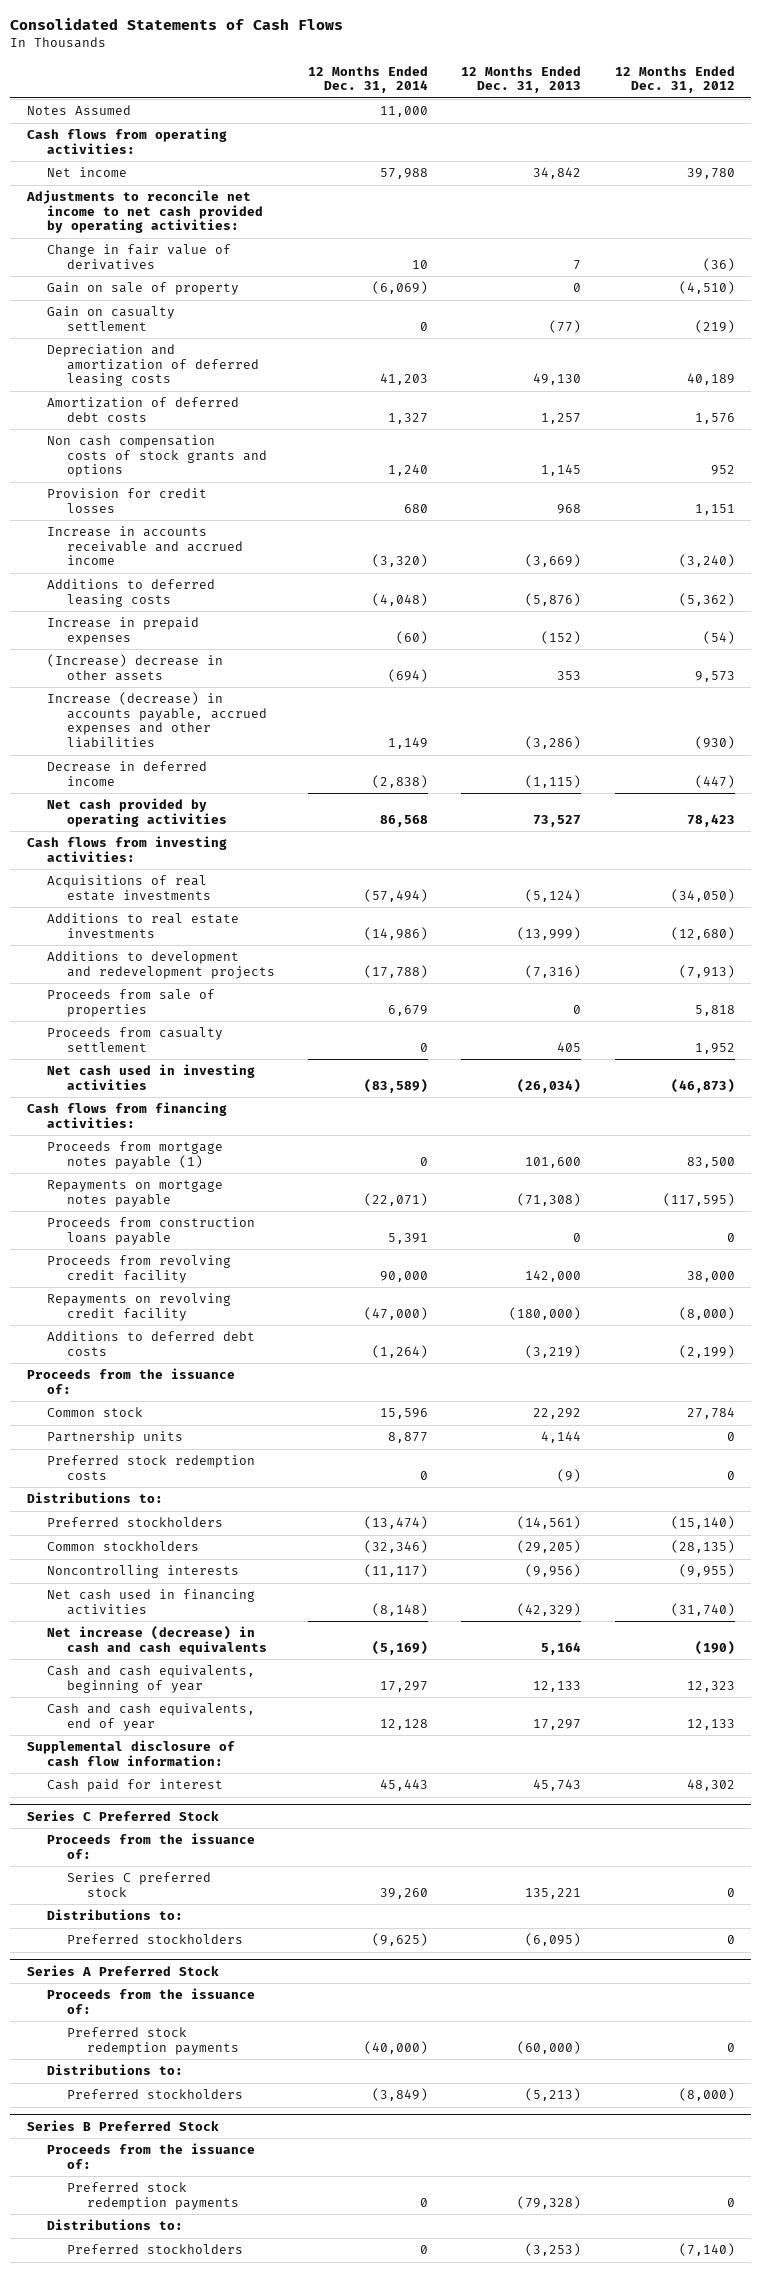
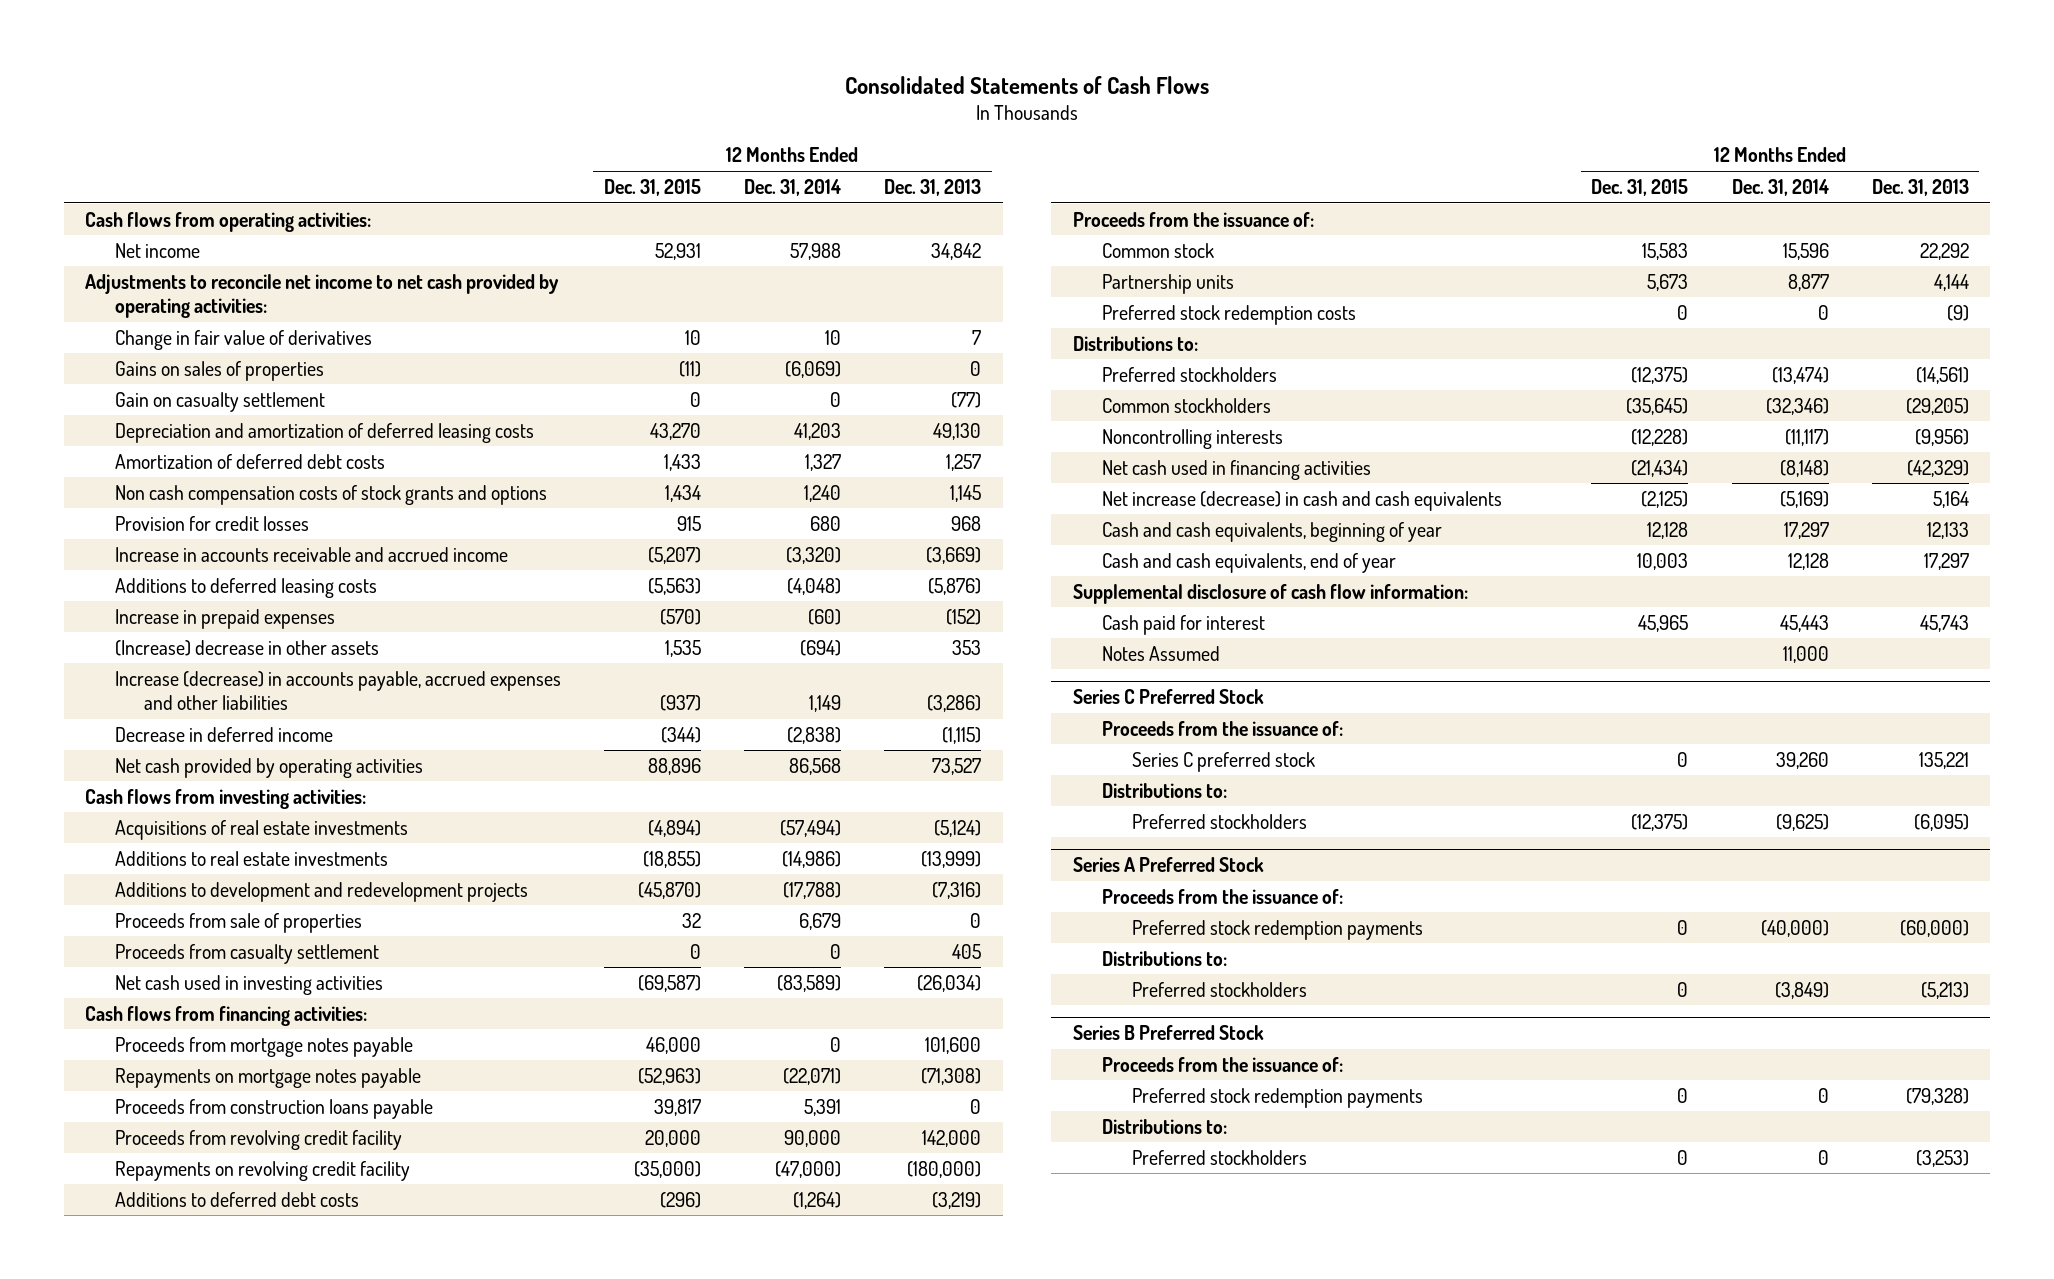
- | 12 Months Ended Dec. 31, 2014 | 12 Months Ended Dec. 31, 2013 | 12 Months Ended Dec. 31, 2012
+ | 12 Months Ended Dec. 31, 2015 | 12 Months Ended Dec. 31, 2014 | 12 Months Ended Dec. 31, 2013
- Gain on sale of property | (6,069) | 0 | (4,510)
+ Gains on sales of properties | (11) | (6,069) | 0
- Proceeds from mortgage notes payable (1) | 0 | 101,600 | 83,500
+ Proceeds from mortgage notes payable | 46,000 | 0 | 101,600
moved down: Notes Assumed | | 11,000 |

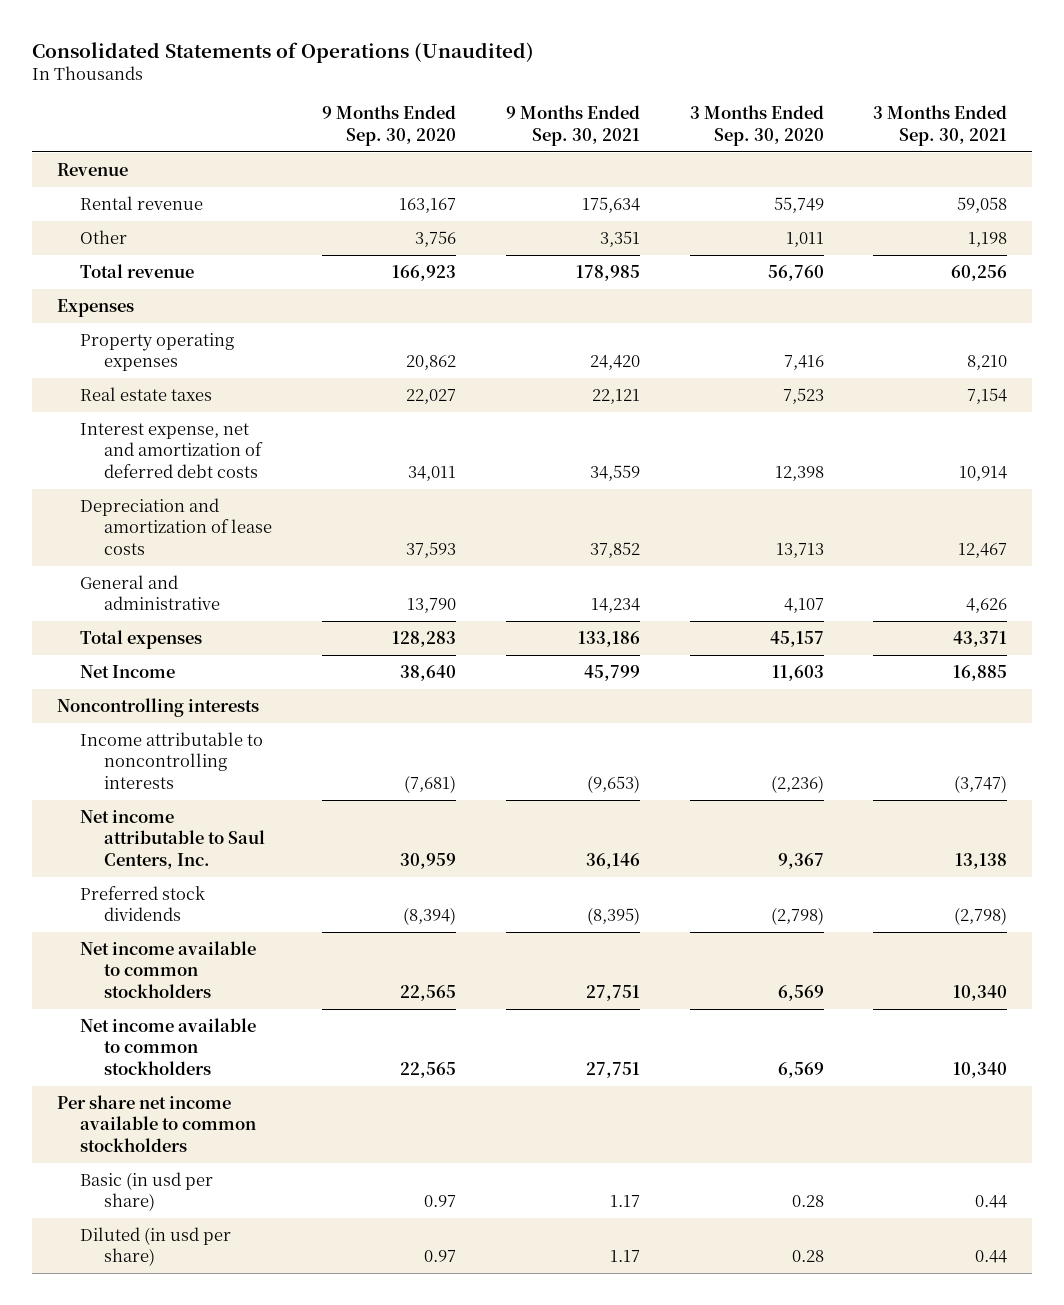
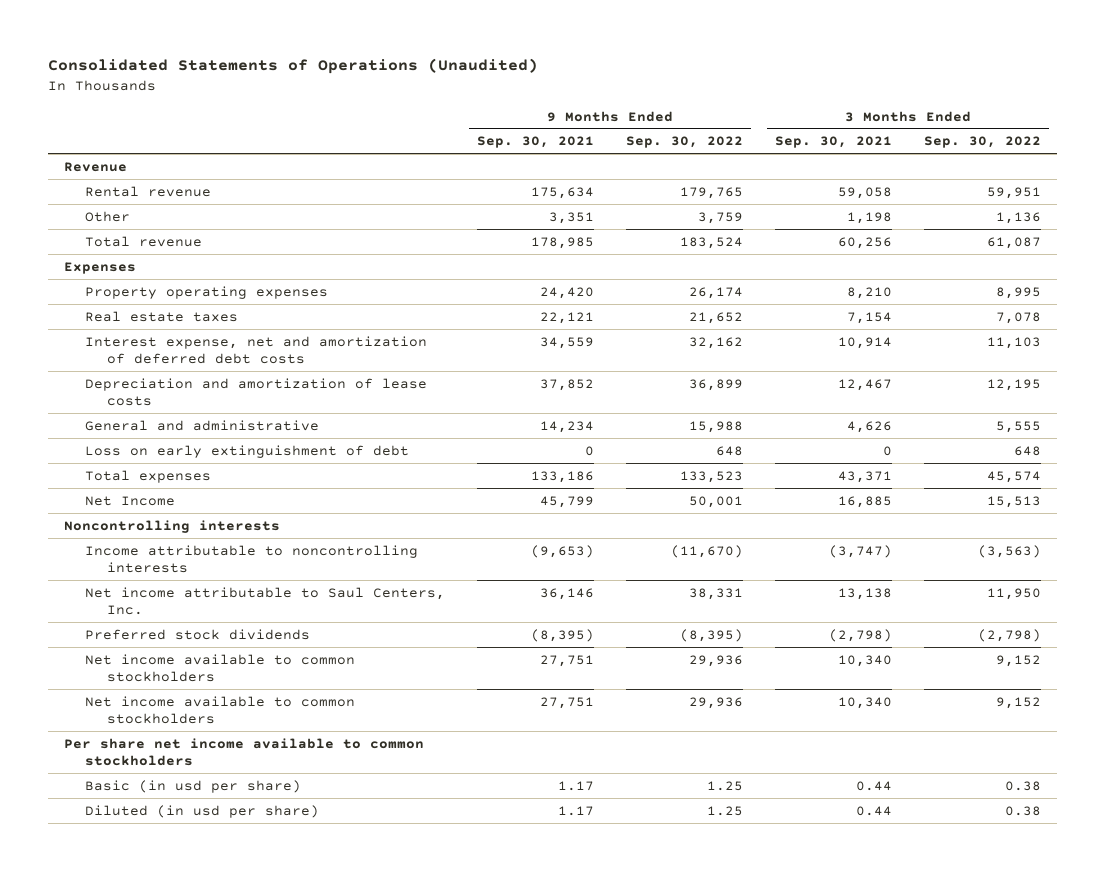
- | 9 Months Ended Sep. 30, 2020 | 9 Months Ended Sep. 30, 2021 | 3 Months Ended Sep. 30, 2020 | 3 Months Ended Sep. 30, 2021
+ | 9 Months Ended Sep. 30, 2021 | 9 Months Ended Sep. 30, 2022 | 3 Months Ended Sep. 30, 2021 | 3 Months Ended Sep. 30, 2022
+ Loss on early extinguishment of debt | 0 | 648 | 0 | 648

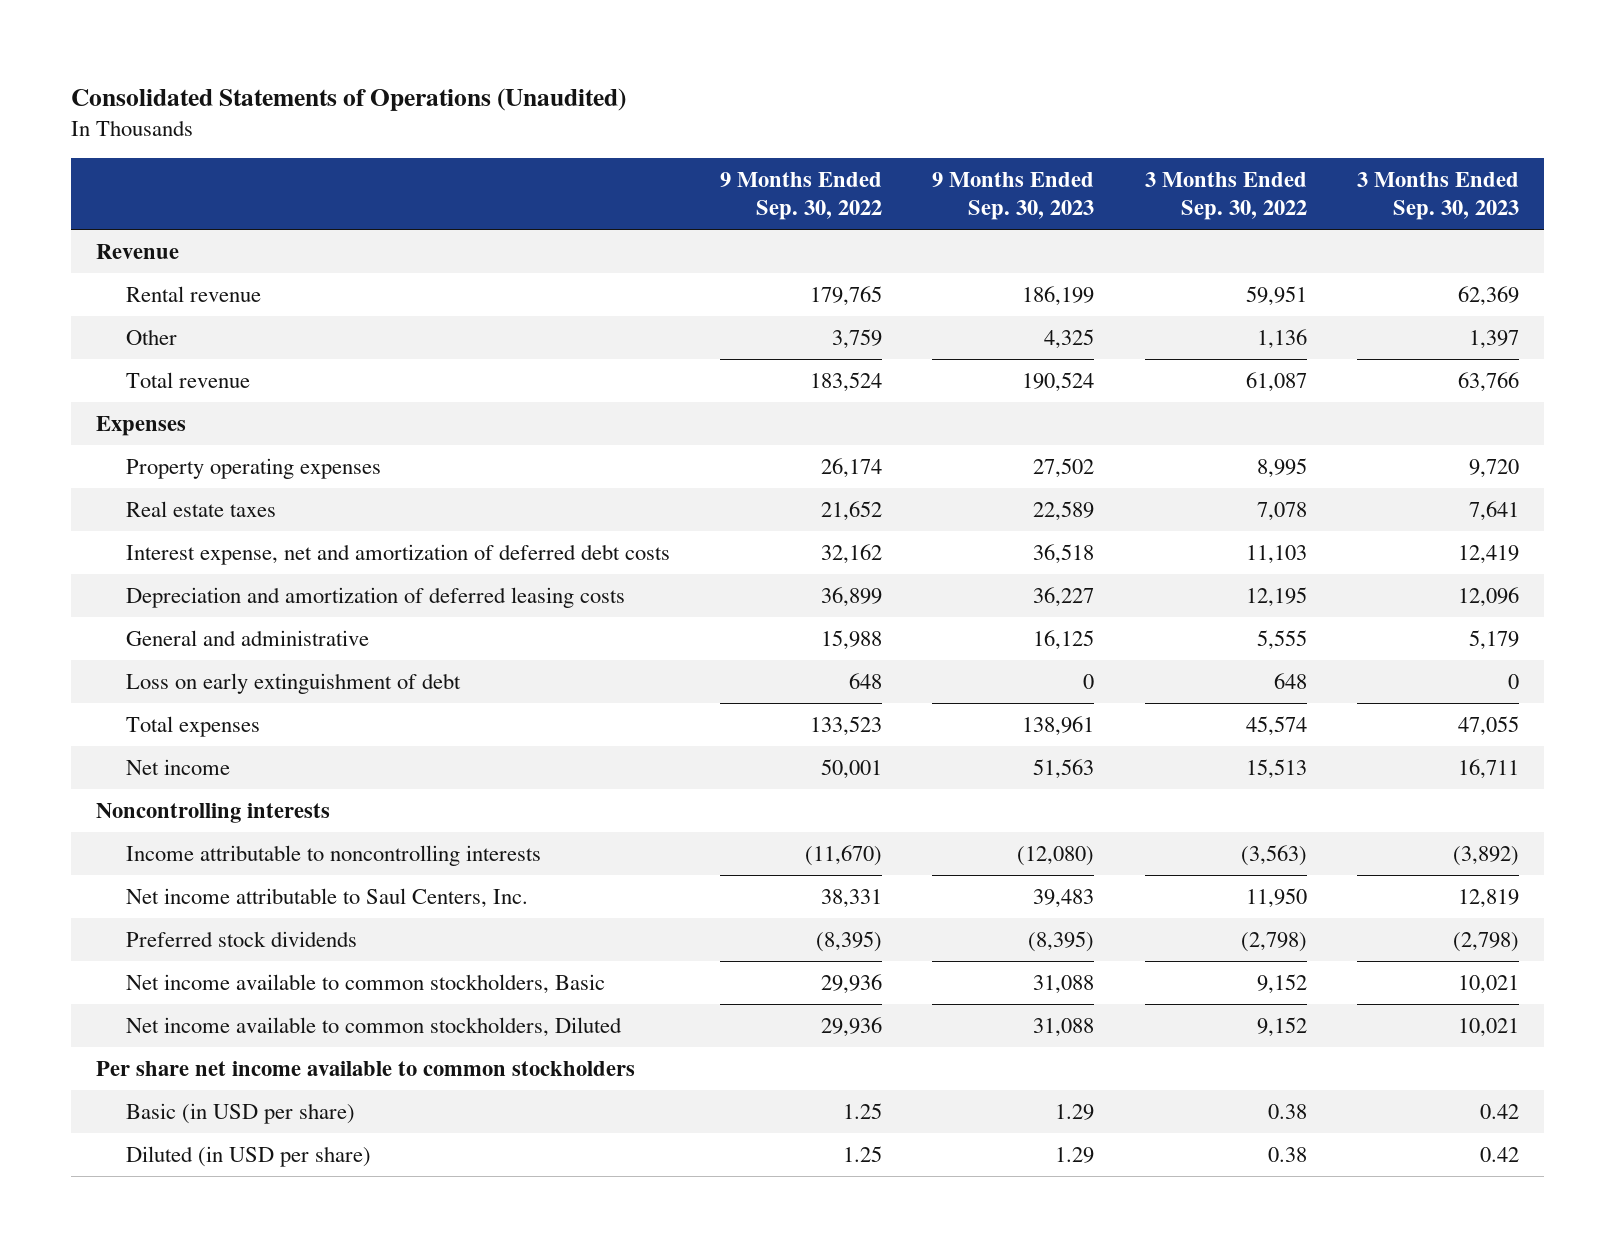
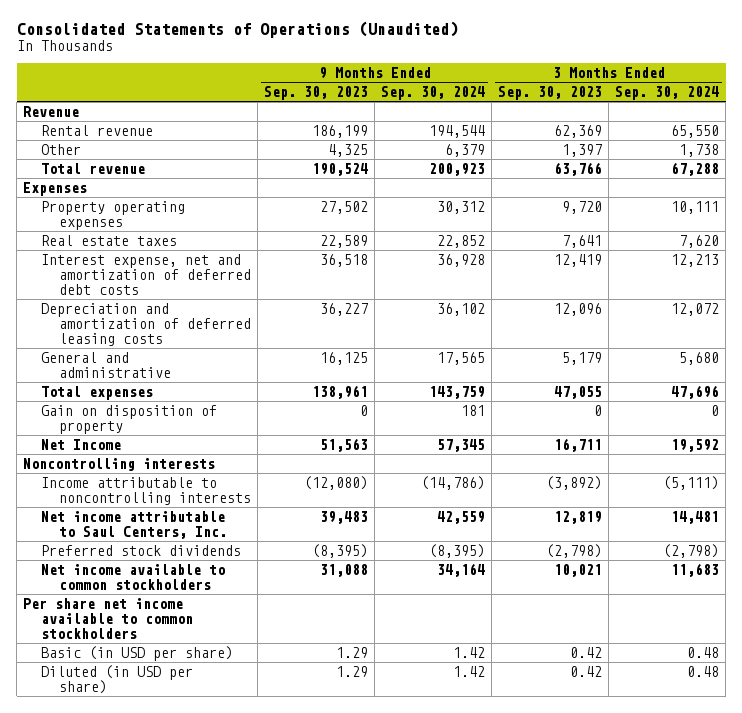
- | 9 Months Ended Sep. 30, 2022 | 9 Months Ended Sep. 30, 2023 | 3 Months Ended Sep. 30, 2022 | 3 Months Ended Sep. 30, 2023
+ | 9 Months Ended Sep. 30, 2023 | 9 Months Ended Sep. 30, 2024 | 3 Months Ended Sep. 30, 2023 | 3 Months Ended Sep. 30, 2024
- Loss on early extinguishment of debt | 648 | 0 | 648 | 0
- Net income | 50,001 | 51,563 | 15,513 | 16,711
+ Gain on disposition of property | 0 | 181 | 0 | 0
+ Net Income | 51,563 | 57,345 | 16,711 | 19,592
- Net income available to common stockholders, Basic | 29,936 | 31,088 | 9,152 | 10,021
- Net income available to common stockholders, Diluted | 29,936 | 31,088 | 9,152 | 10,021
+ Net income available to common stockholders | 31,088 | 34,164 | 10,021 | 11,683

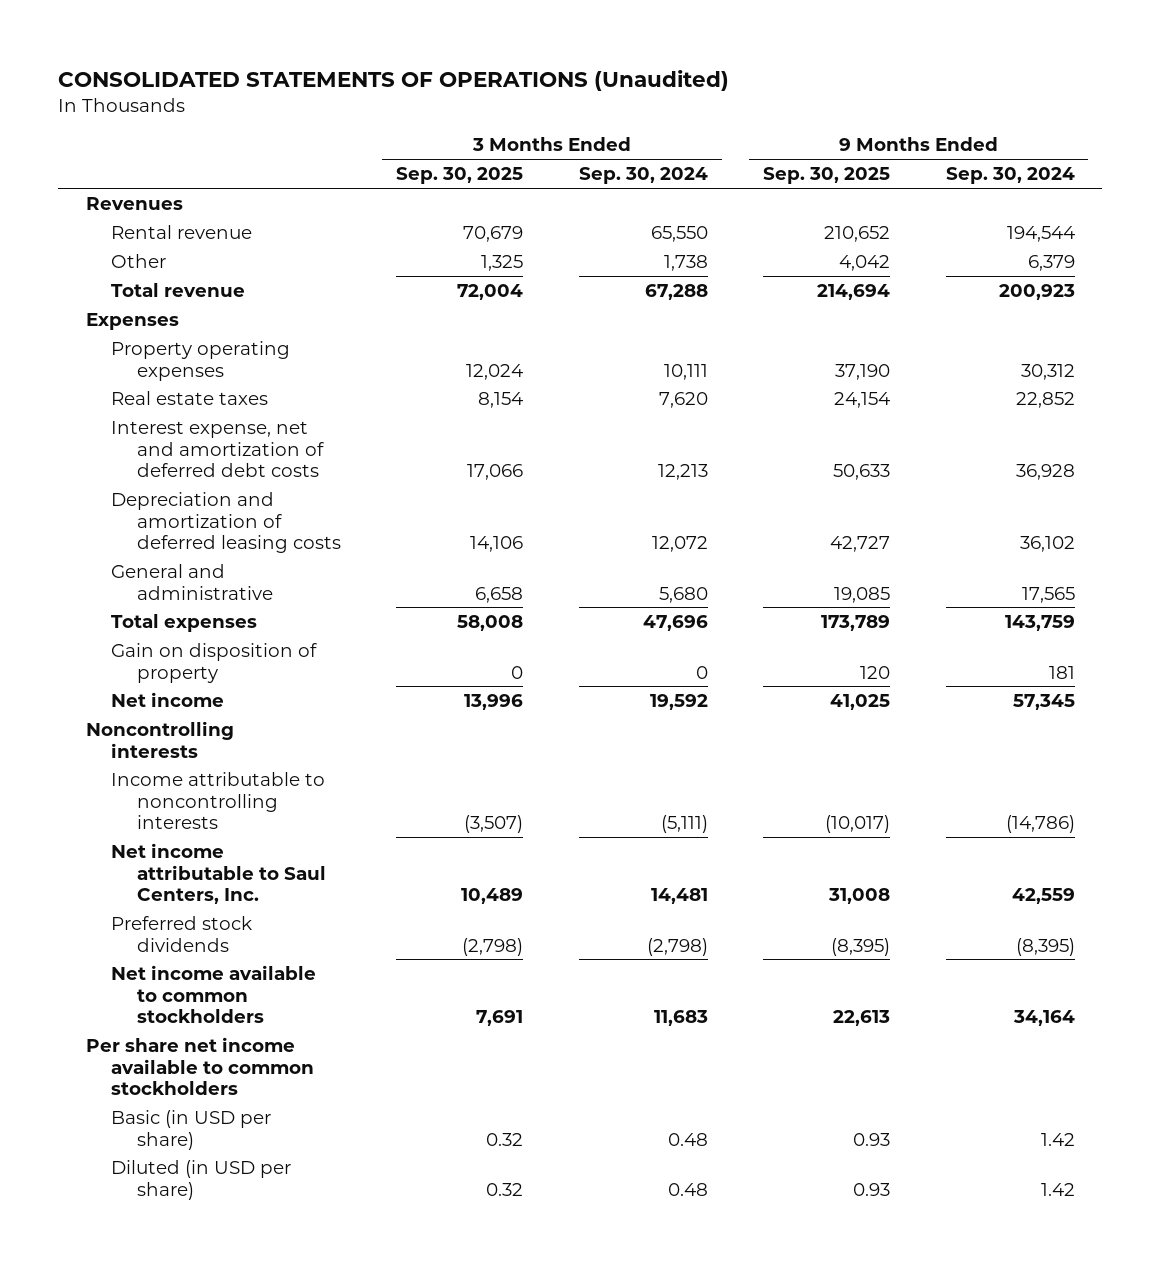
- Consolidated Statements of Operations (Unaudited)
+ CONSOLIDATED STATEMENTS OF OPERATIONS (Unaudited)
- | 9 Months Ended Sep. 30, 2023 | 9 Months Ended Sep. 30, 2024 | 3 Months Ended Sep. 30, 2023 | 3 Months Ended Sep. 30, 2024
+ | 3 Months Ended Sep. 30, 2025 | 3 Months Ended Sep. 30, 2024 | 9 Months Ended Sep. 30, 2025 | 9 Months Ended Sep. 30, 2024
- Revenue
+ Revenues
- Net Income | 51,563 | 57,345 | 16,711 | 19,592
+ Net income | 13,996 | 19,592 | 41,025 | 57,345

